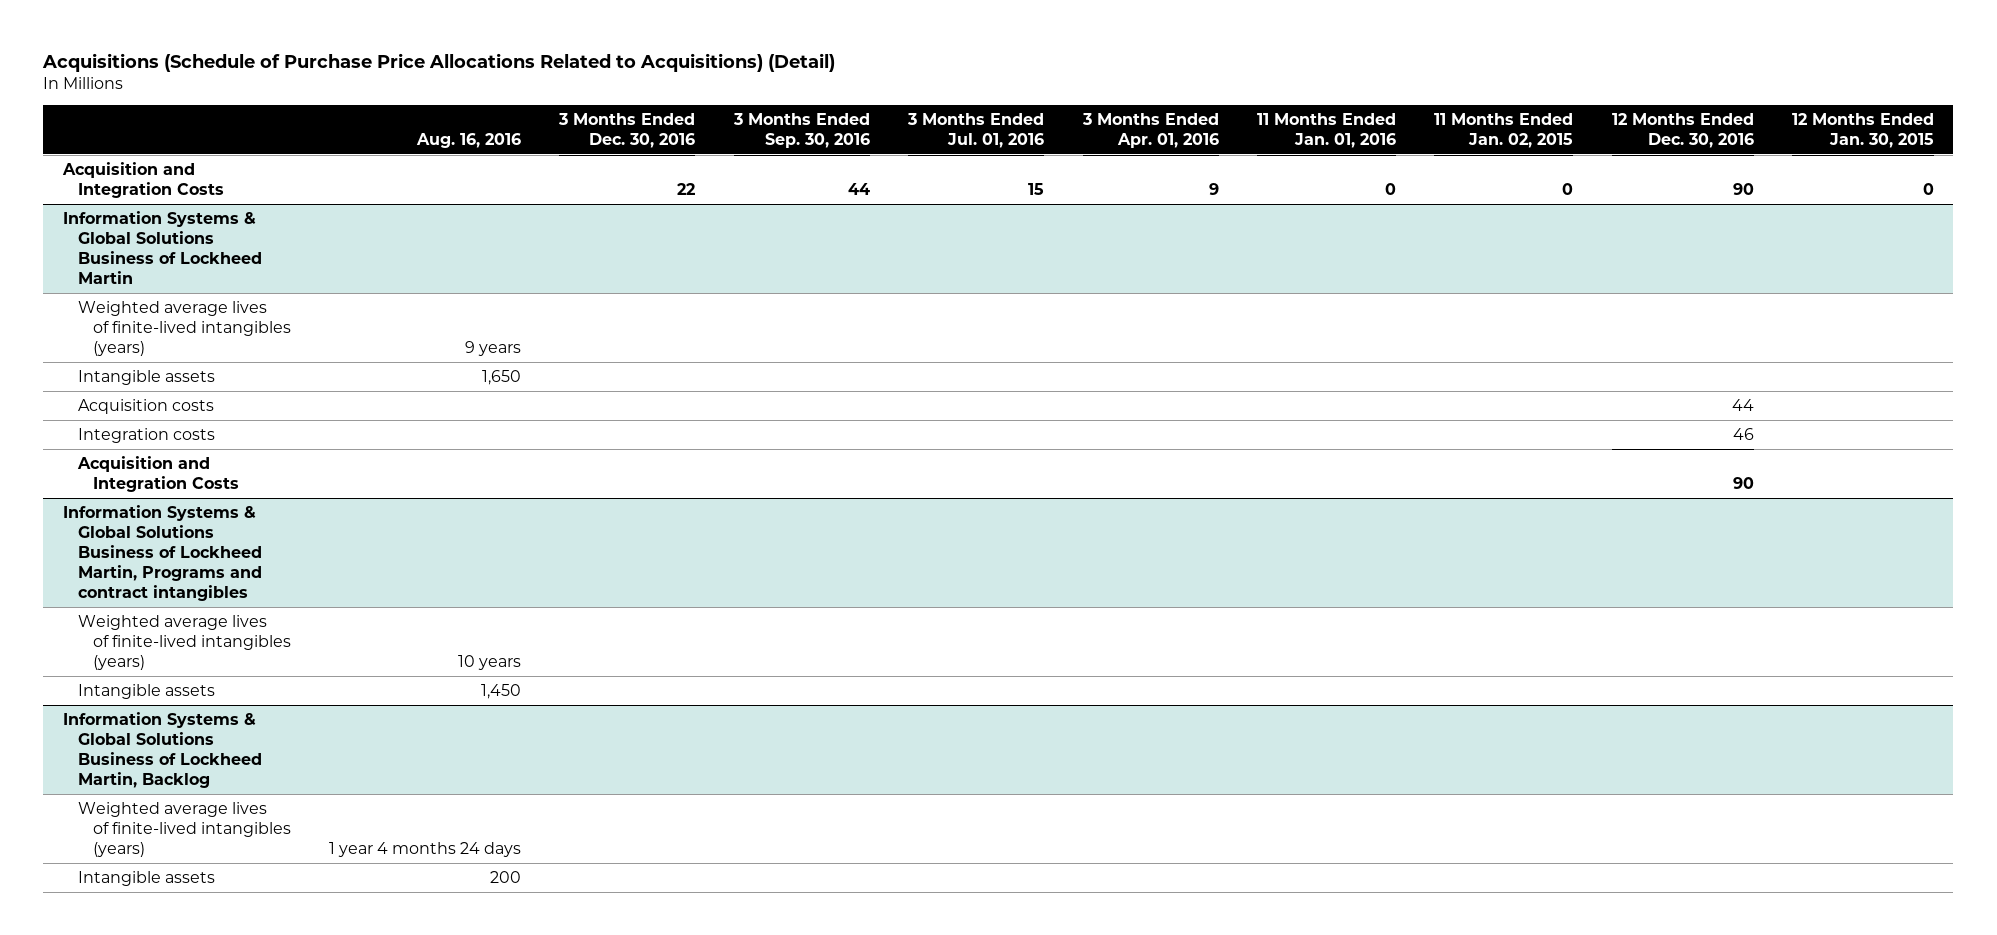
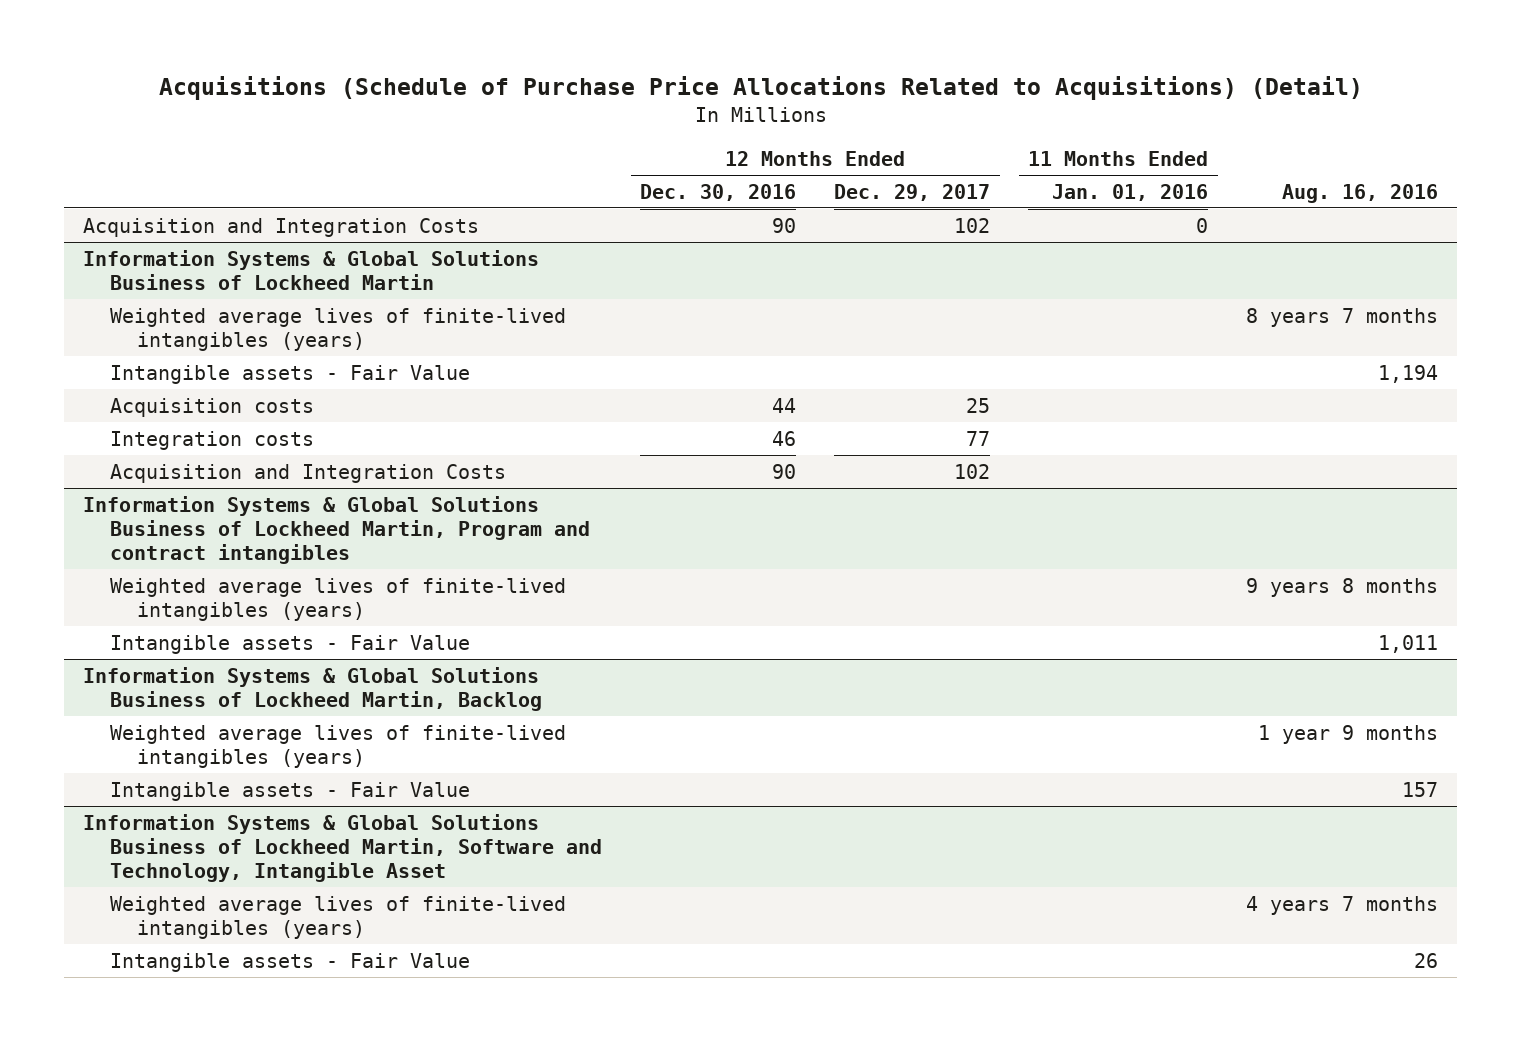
- | Aug. 16, 2016 | 3 Months Ended Dec. 30, 2016 | 3 Months Ended Sep. 30, 2016 | 3 Months Ended Jul. 01, 2016 | 3 Months Ended Apr. 01, 2016 | 11 Months Ended Jan. 01, 2016 | 11 Months Ended Jan. 02, 2015 | 12 Months Ended Dec. 30, 2016 | 12 Months Ended Jan. 30, 2015
+ | 12 Months Ended Dec. 30, 2016 | 12 Months Ended Dec. 29, 2017 | 11 Months Ended Jan. 01, 2016 | Aug. 16, 2016
@ Information Systems & Global Solutions Business of Lockheed Martin
- Weighted average lives of finite-lived intangibles (years) | 9 years | | | | | | | |
- Intangible assets | 1,650 | | | | | | | |
+ Weighted average lives of finite-lived intangibles (years) | | | | 8 years 7 months
+ Intangible assets - Fair Value | | | | 1,194
- Information Systems & Global Solutions Business of Lockheed Martin, Programs and contract intangibles
- Weighted average lives of finite-lived intangibles (years) | 10 years | | | | | | | |
- Intangible assets | 1,450 | | | | | | | |
+ Information Systems & Global Solutions Business of Lockheed Martin, Program and contract intangibles
+ Weighted average lives of finite-lived intangibles (years) | | | | 9 years 8 months
+ Intangible assets - Fair Value | | | | 1,011
@ Information Systems & Global Solutions Business of Lockheed Martin, Backlog
- Weighted average lives of finite-lived intangibles (years) | 1 year 4 months 24 days | | | | | | | |
- Intangible assets | 200 | | | | | | | |
+ Weighted average lives of finite-lived intangibles (years) | | | | 1 year 9 months
+ Intangible assets - Fair Value | | | | 157
+ Information Systems & Global Solutions Business of Lockheed Martin, Software and Technology, Intangible Asset
+ Weighted average lives of finite-lived intangibles (years) | | | | 4 years 7 months
+ Intangible assets - Fair Value | | | | 26

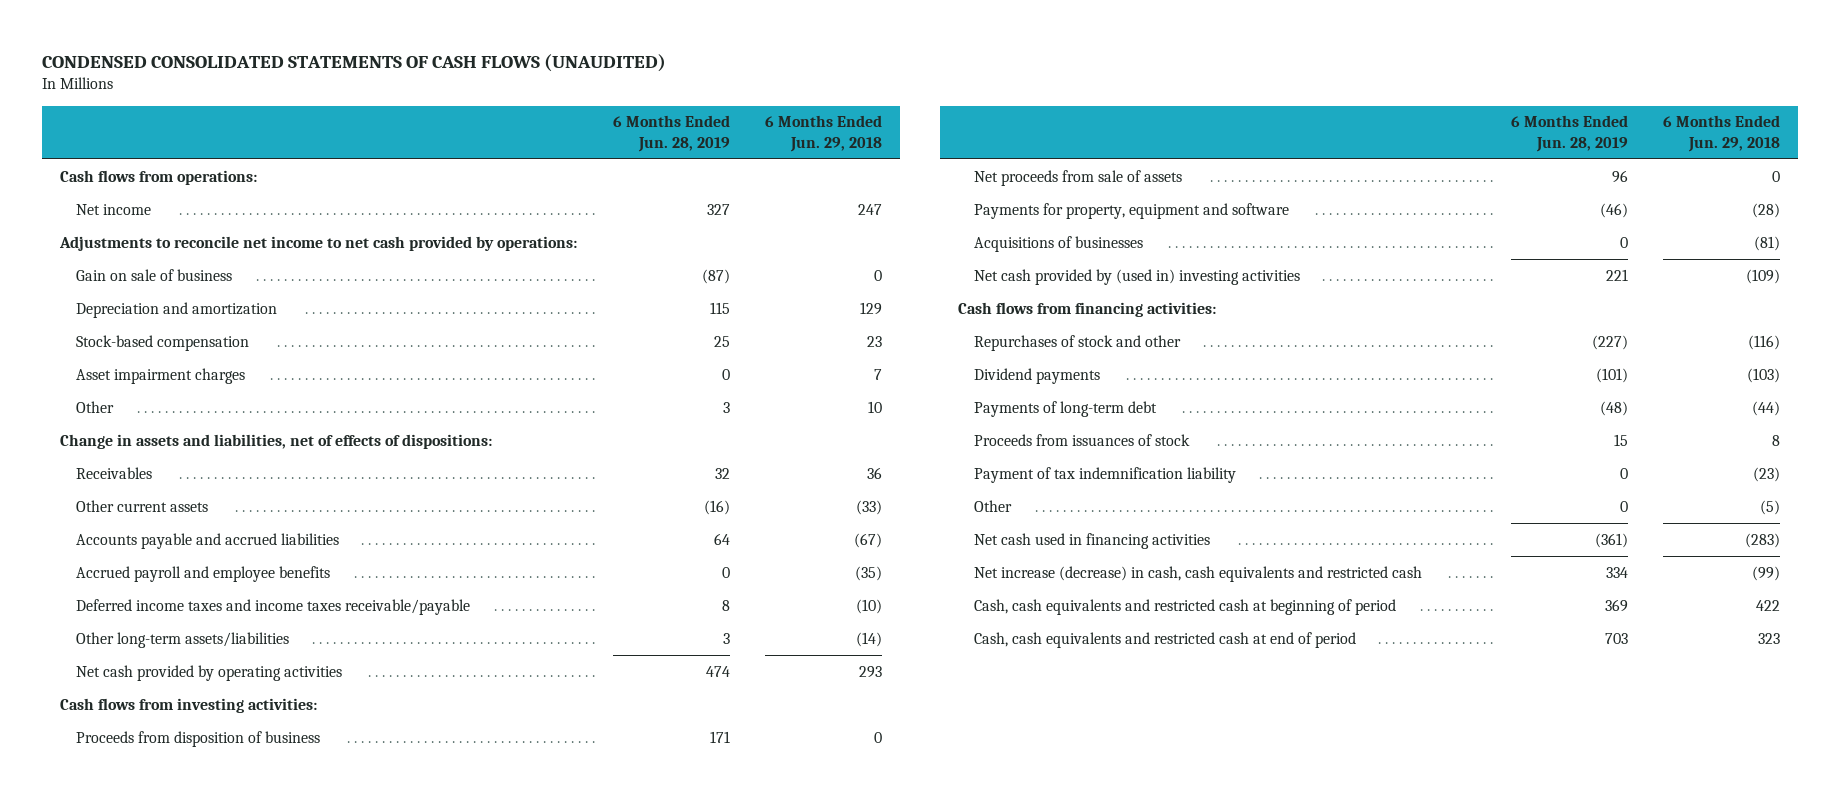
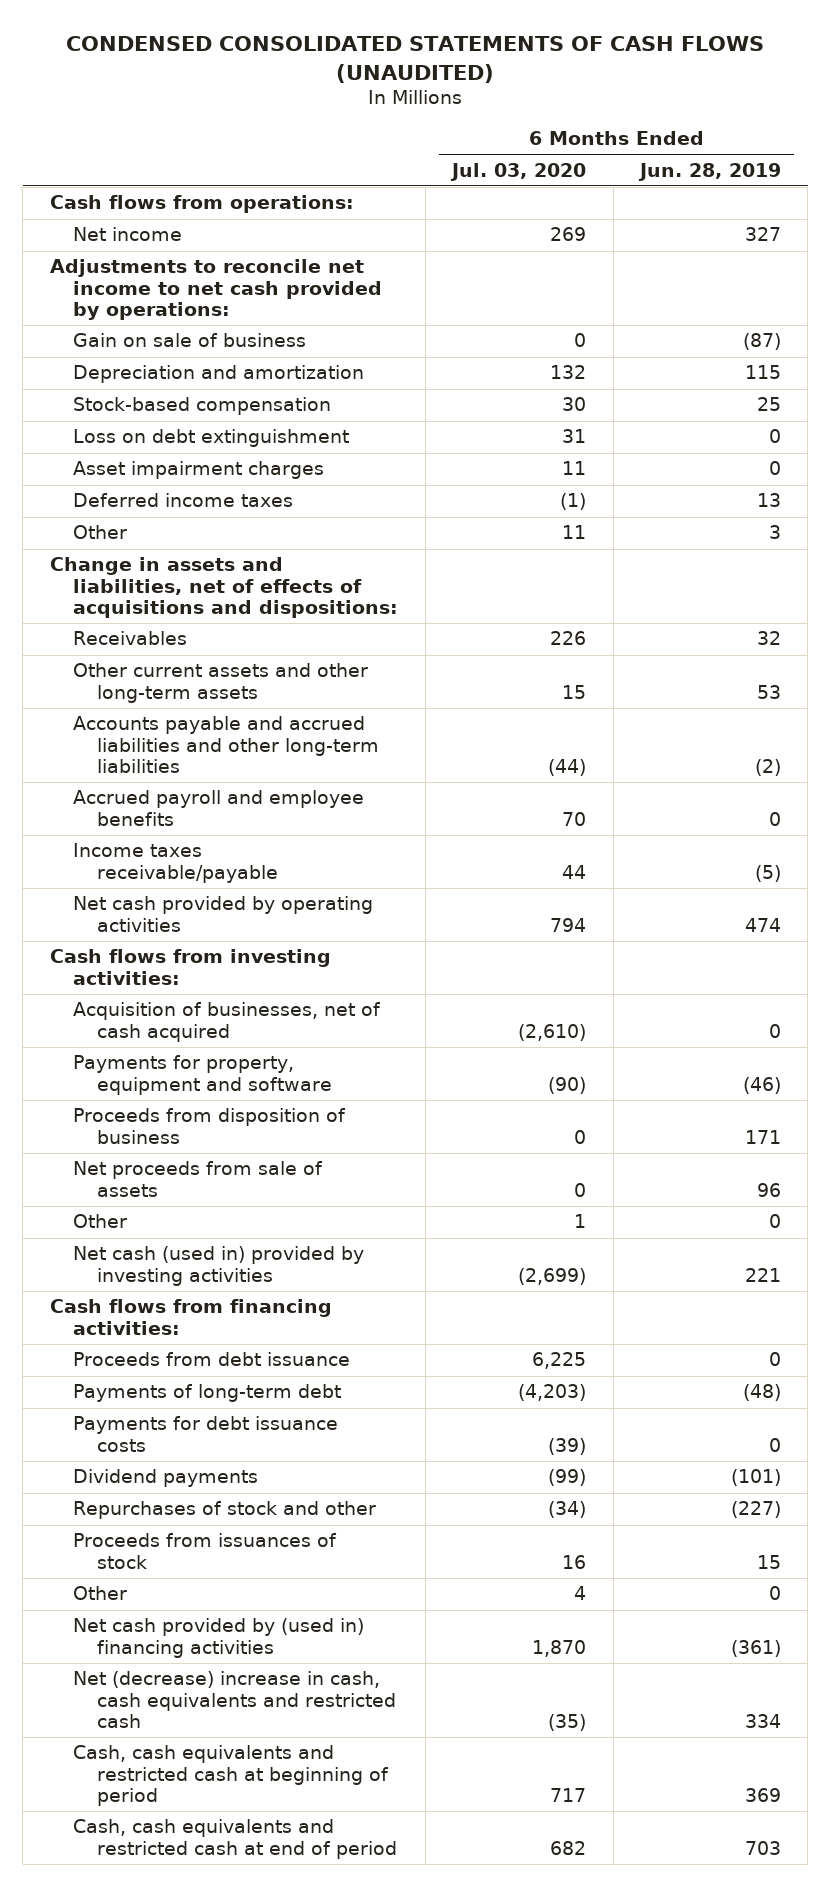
- | 6 Months Ended Jun. 28, 2019 | 6 Months Ended Jun. 29, 2018
+ | 6 Months Ended Jul. 03, 2020 | 6 Months Ended Jun. 28, 2019
+ Loss on debt extinguishment | 31 | 0
+ Deferred income taxes | (1) | 13
- Change in assets and liabilities, net of effects of dispositions:
+ Change in assets and liabilities, net of effects of acquisitions and dispositions:
- Other current assets | (16) | (33)
- Accounts payable and accrued liabilities | 64 | (67)
+ Other current assets and other long-term assets | 15 | 53
+ Accounts payable and accrued liabilities and other long-term liabilities | (44) | (2)
- Deferred income taxes and income taxes receivable/payable | 8 | (10)
- Other long-term assets/liabilities | 3 | (14)
+ Income taxes receivable/payable | 44 | (5)
+ Acquisition of businesses, net of cash acquired | (2,610) | 0
moved up: Payments for property, equipment and software | (90) | (46)
- Acquisitions of businesses | 0 | (81)
- Net cash provided by (used in) investing activities | 221 | (109)
+ Other | 1 | 0
+ Net cash (used in) provided by investing activities | (2,699) | 221
+ Proceeds from debt issuance | 6,225 | 0
+ Payments for debt issuance costs | (39) | 0
moved down: Dividend payments | (99) | (101)
moved down: Repurchases of stock and other | (34) | (227)
- Payment of tax indemnification liability | 0 | (23)
- Net cash used in financing activities | (361) | (283)
- Net increase (decrease) in cash, cash equivalents and restricted cash | 334 | (99)
+ Net cash provided by (used in) financing activities | 1,870 | (361)
+ Net (decrease) increase in cash, cash equivalents and restricted cash | (35) | 334

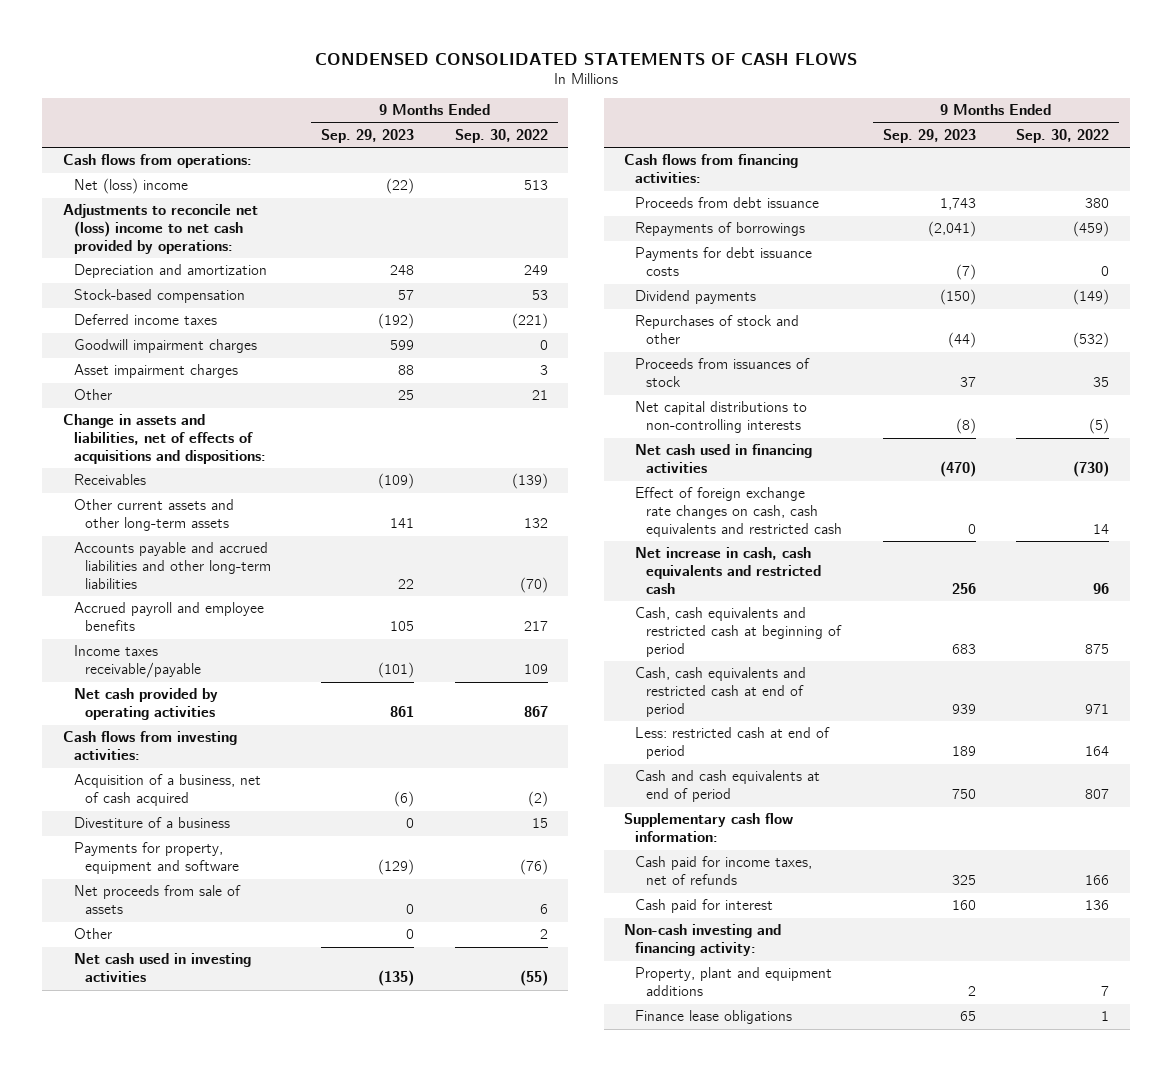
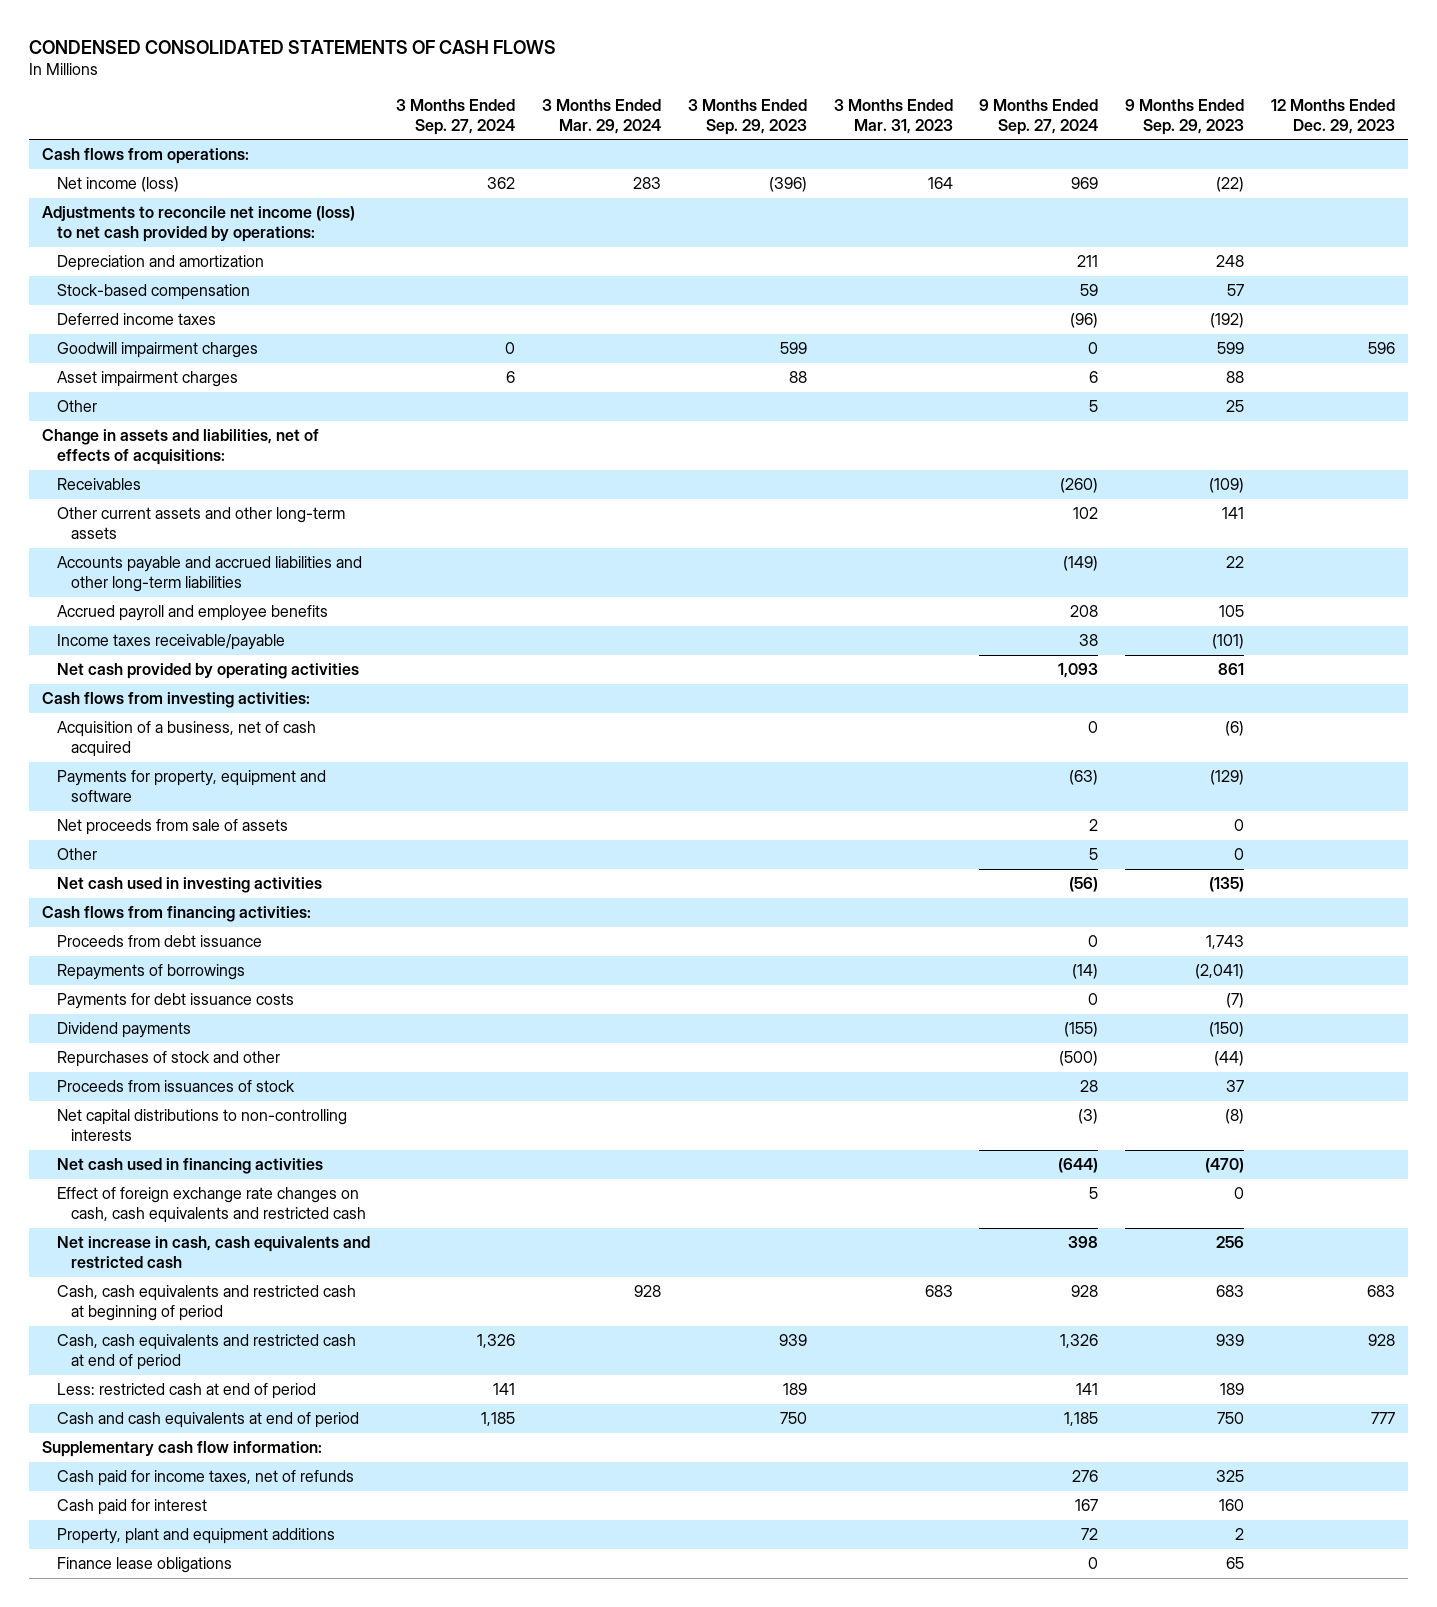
- | 9 Months Ended Sep. 29, 2023 | 9 Months Ended Sep. 30, 2022
+ | 3 Months Ended Sep. 27, 2024 | 3 Months Ended Mar. 29, 2024 | 3 Months Ended Sep. 29, 2023 | 3 Months Ended Mar. 31, 2023 | 9 Months Ended Sep. 27, 2024 | 9 Months Ended Sep. 29, 2023 | 12 Months Ended Dec. 29, 2023
- Net (loss) income | (22) | 513
- Adjustments to reconcile net (loss) income to net cash provided by operations:
+ Net income (loss) | 362 | 283 | (396) | 164 | 969 | (22) |
+ Adjustments to reconcile net income (loss) to net cash provided by operations:
- Change in assets and liabilities, net of effects of acquisitions and dispositions:
+ Change in assets and liabilities, net of effects of acquisitions:
- Divestiture of a business | 0 | 15
- Non-cash investing and financing activity:

